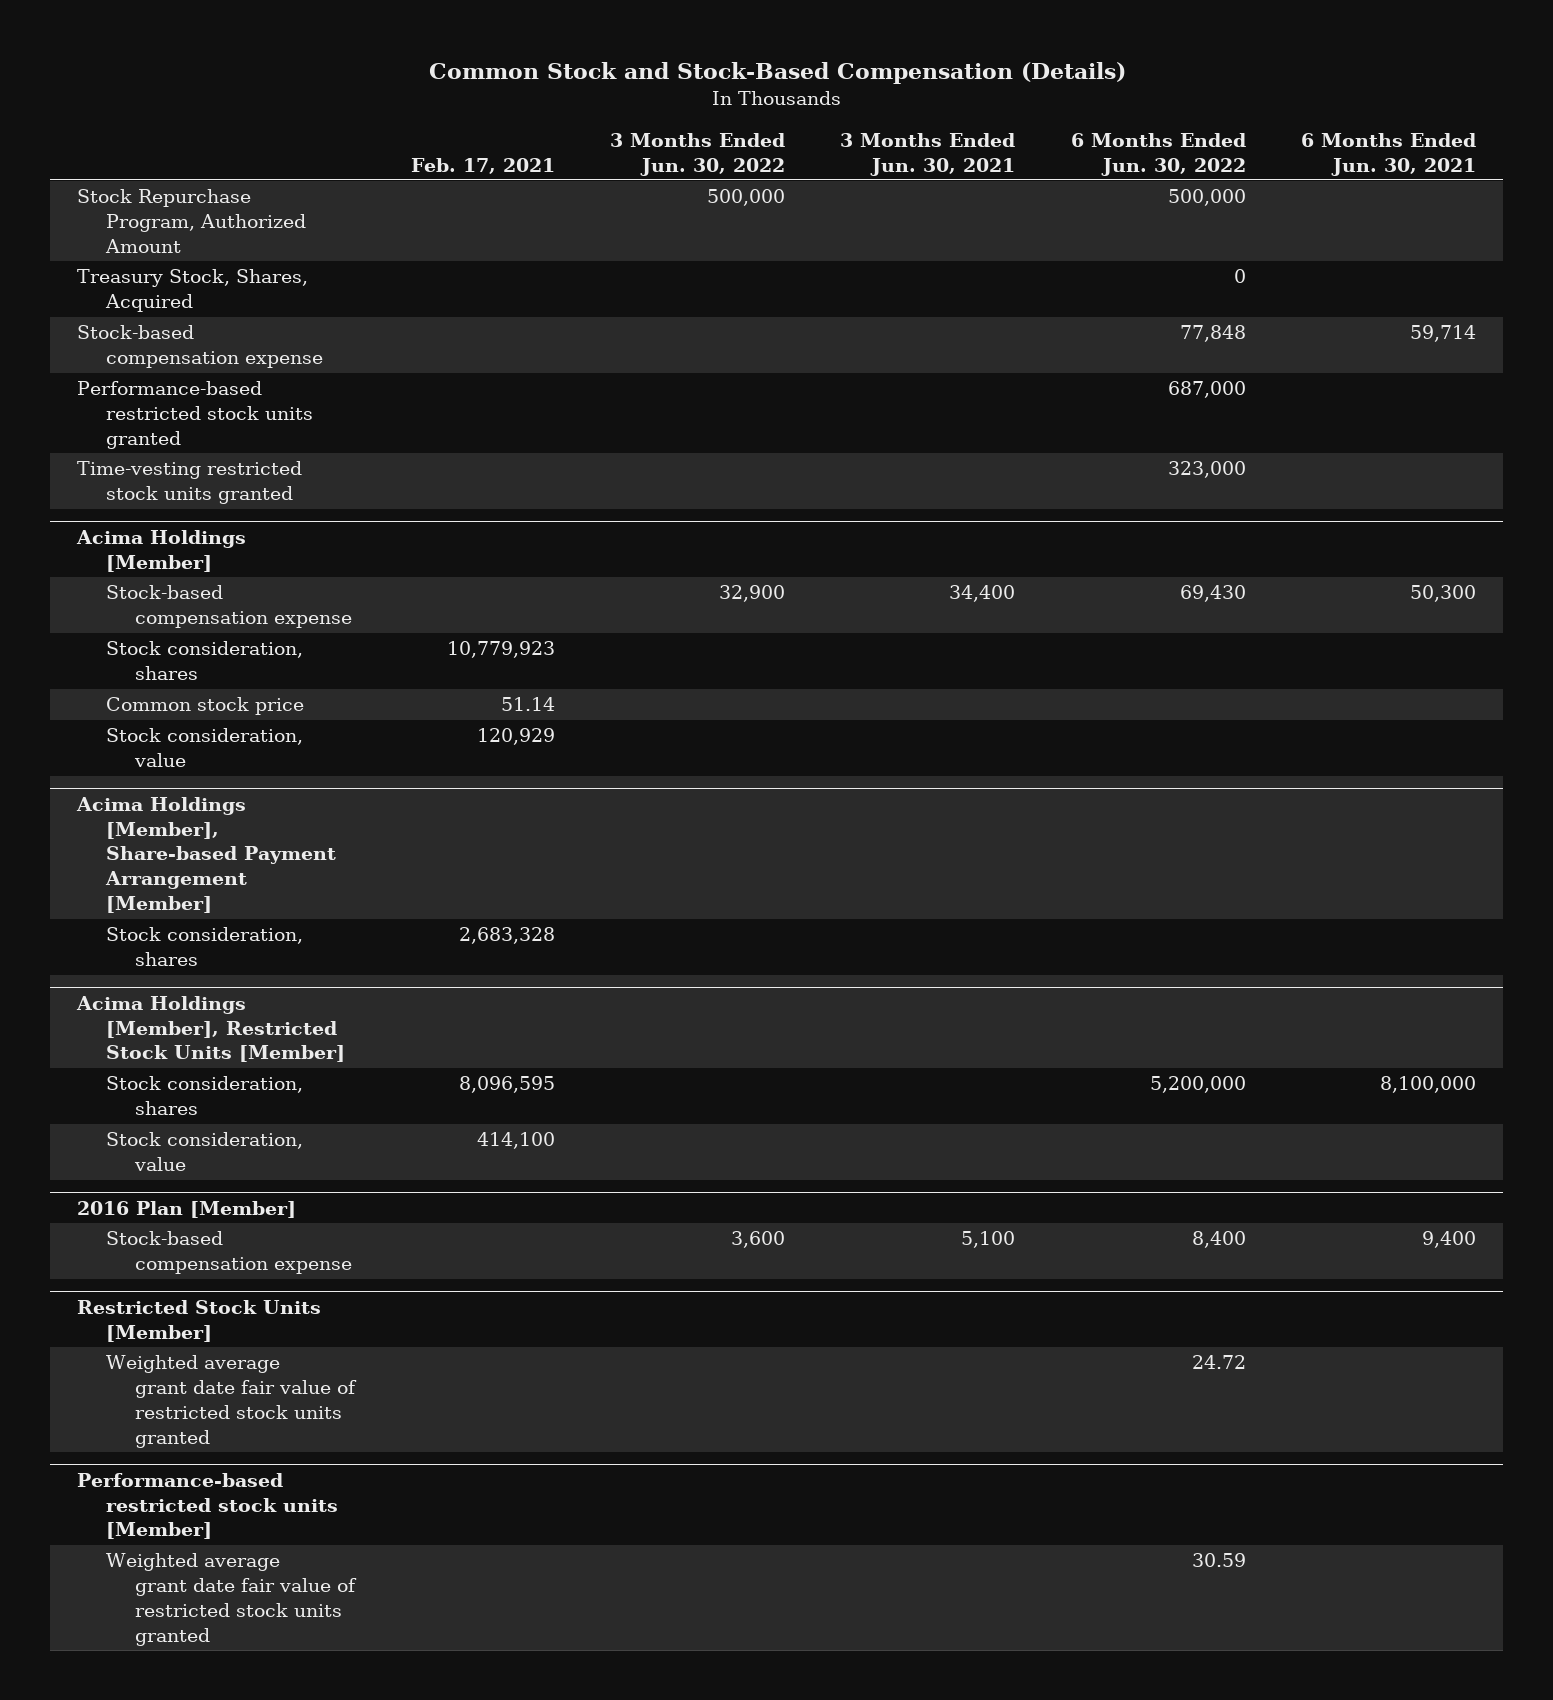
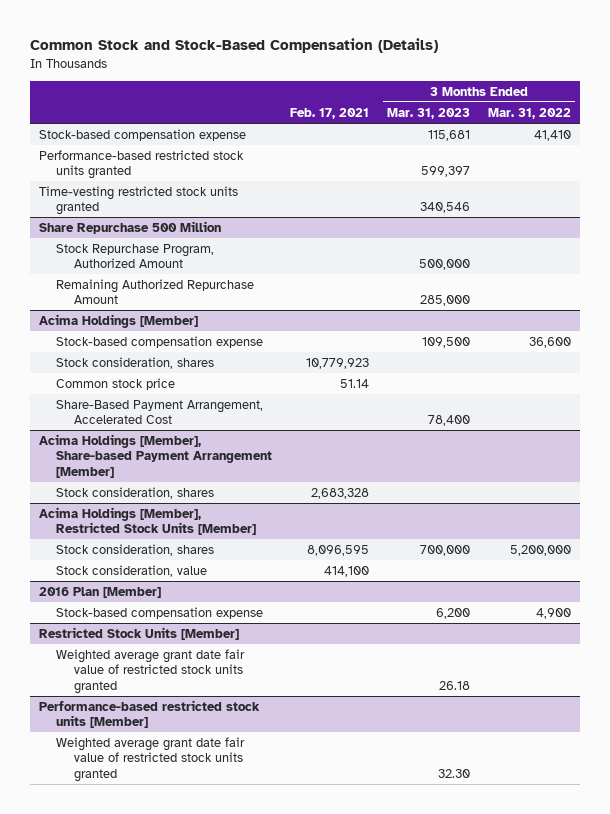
- | Feb. 17, 2021 | 3 Months Ended Jun. 30, 2022 | 3 Months Ended Jun. 30, 2021 | 6 Months Ended Jun. 30, 2022 | 6 Months Ended Jun. 30, 2021
+ | Feb. 17, 2021 | 3 Months Ended Mar. 31, 2023 | 3 Months Ended Mar. 31, 2022
- Stock Repurchase Program, Authorized Amount | | 500,000 | | 500,000 |
- Treasury Stock, Shares, Acquired | | | | 0 |
+ Share Repurchase 500 Million
+ Stock Repurchase Program, Authorized Amount | | 500,000 |
+ Remaining Authorized Repurchase Amount | | 285,000 |
@ Acima Holdings [Member]
- Stock consideration, value | 120,929 | | | |
+ Share-Based Payment Arrangement, Accelerated Cost | | 78,400 |

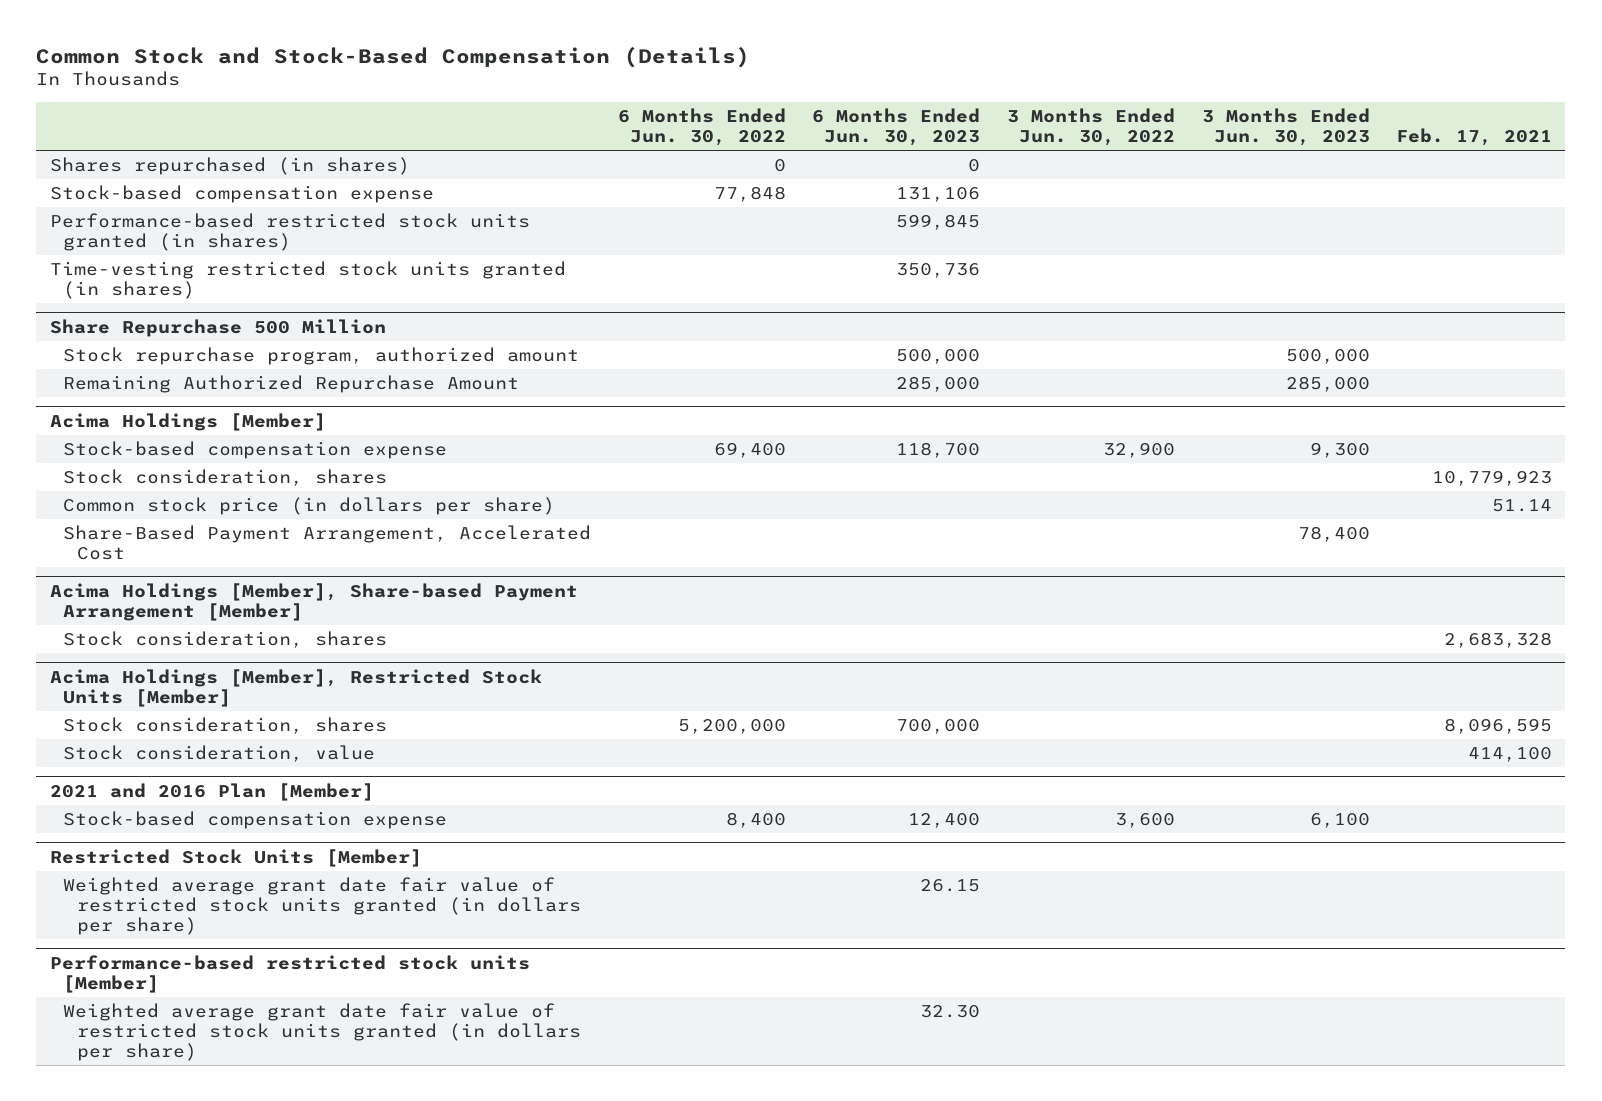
- | Feb. 17, 2021 | 3 Months Ended Mar. 31, 2023 | 3 Months Ended Mar. 31, 2022
+ | 6 Months Ended Jun. 30, 2022 | 6 Months Ended Jun. 30, 2023 | 3 Months Ended Jun. 30, 2022 | 3 Months Ended Jun. 30, 2023 | Feb. 17, 2021
+ Shares repurchased (in shares) | 0 | 0 | | |
- Performance-based restricted stock units granted | | 599,397 |
- Time-vesting restricted stock units granted | | 340,546 |
+ Performance-based restricted stock units granted (in shares) | | 599,845 | | |
+ Time-vesting restricted stock units granted (in shares) | | 350,736 | | |
@ Share Repurchase 500 Million
- Stock Repurchase Program, Authorized Amount | | 500,000 |
+ Stock repurchase program, authorized amount | | 500,000 | | 500,000 |
@ Acima Holdings [Member]
- Common stock price | 51.14 | |
+ Common stock price (in dollars per share) | | | | | 51.14
- 2016 Plan [Member]
- Stock-based compensation expense | | 6,200 | 4,900
+ 2021 and 2016 Plan [Member]
+ Stock-based compensation expense | 8,400 | 12,400 | 3,600 | 6,100 |
@ Restricted Stock Units [Member]
- Weighted average grant date fair value of restricted stock units granted | | 26.18 |
+ Weighted average grant date fair value of restricted stock units granted (in dollars per share) | | 26.15 | | |
@ Performance-based restricted stock units [Member]
- Weighted average grant date fair value of restricted stock units granted | | 32.30 |
+ Weighted average grant date fair value of restricted stock units granted (in dollars per share) | | 32.30 | | |

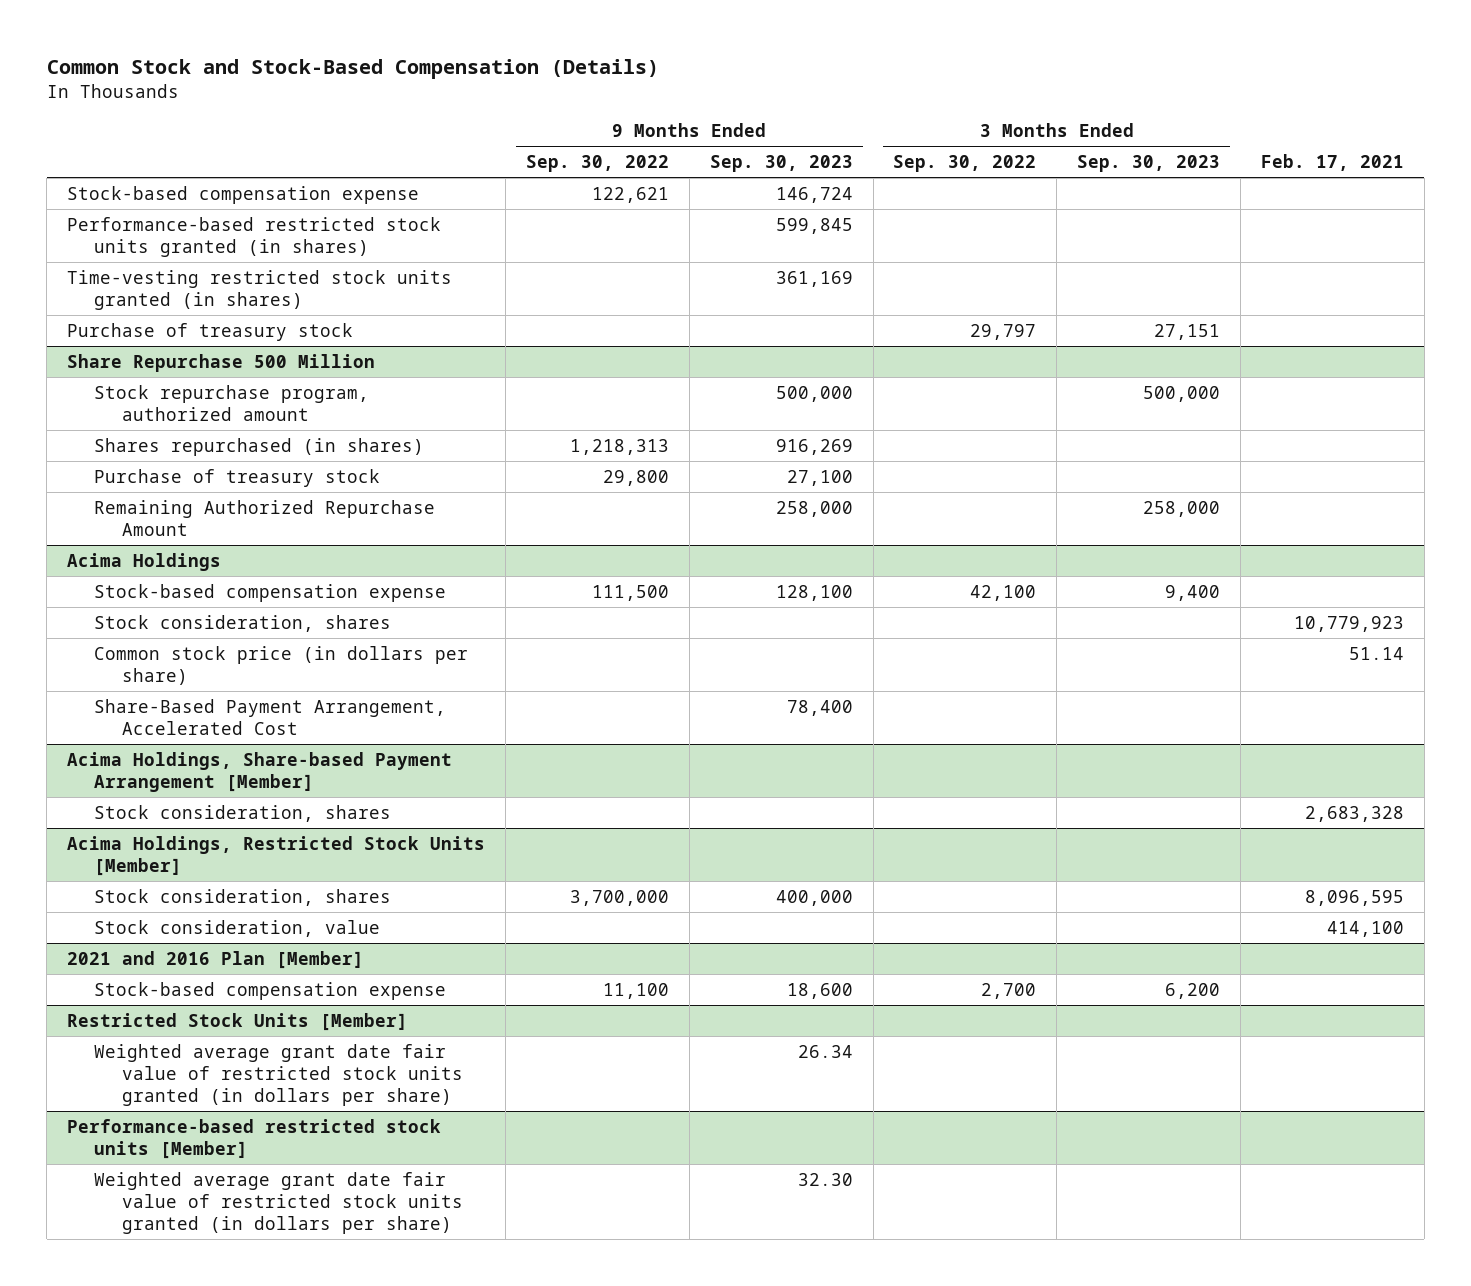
- | 6 Months Ended Jun. 30, 2022 | 6 Months Ended Jun. 30, 2023 | 3 Months Ended Jun. 30, 2022 | 3 Months Ended Jun. 30, 2023 | Feb. 17, 2021
+ | 9 Months Ended Sep. 30, 2022 | 9 Months Ended Sep. 30, 2023 | 3 Months Ended Sep. 30, 2022 | 3 Months Ended Sep. 30, 2023 | Feb. 17, 2021
- Shares repurchased (in shares) | 0 | 0 | | |
+ Purchase of treasury stock | | | 29,797 | 27,151 |
@ Share Repurchase 500 Million
+ Shares repurchased (in shares) | 1,218,313 | 916,269 | | |
+ Purchase of treasury stock | 29,800 | 27,100 | | |
- Acima Holdings [Member]
+ Acima Holdings
- Acima Holdings [Member], Share-based Payment Arrangement [Member]
+ Acima Holdings, Share-based Payment Arrangement [Member]
- Acima Holdings [Member], Restricted Stock Units [Member]
+ Acima Holdings, Restricted Stock Units [Member]

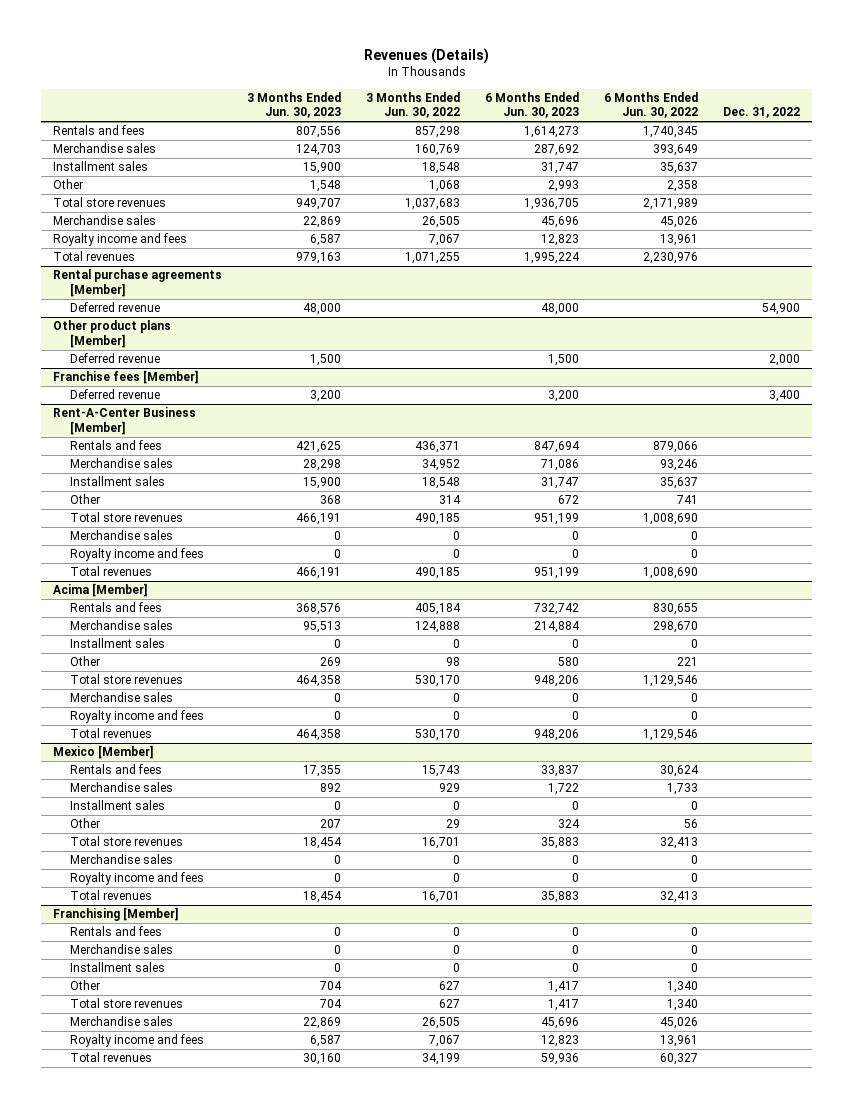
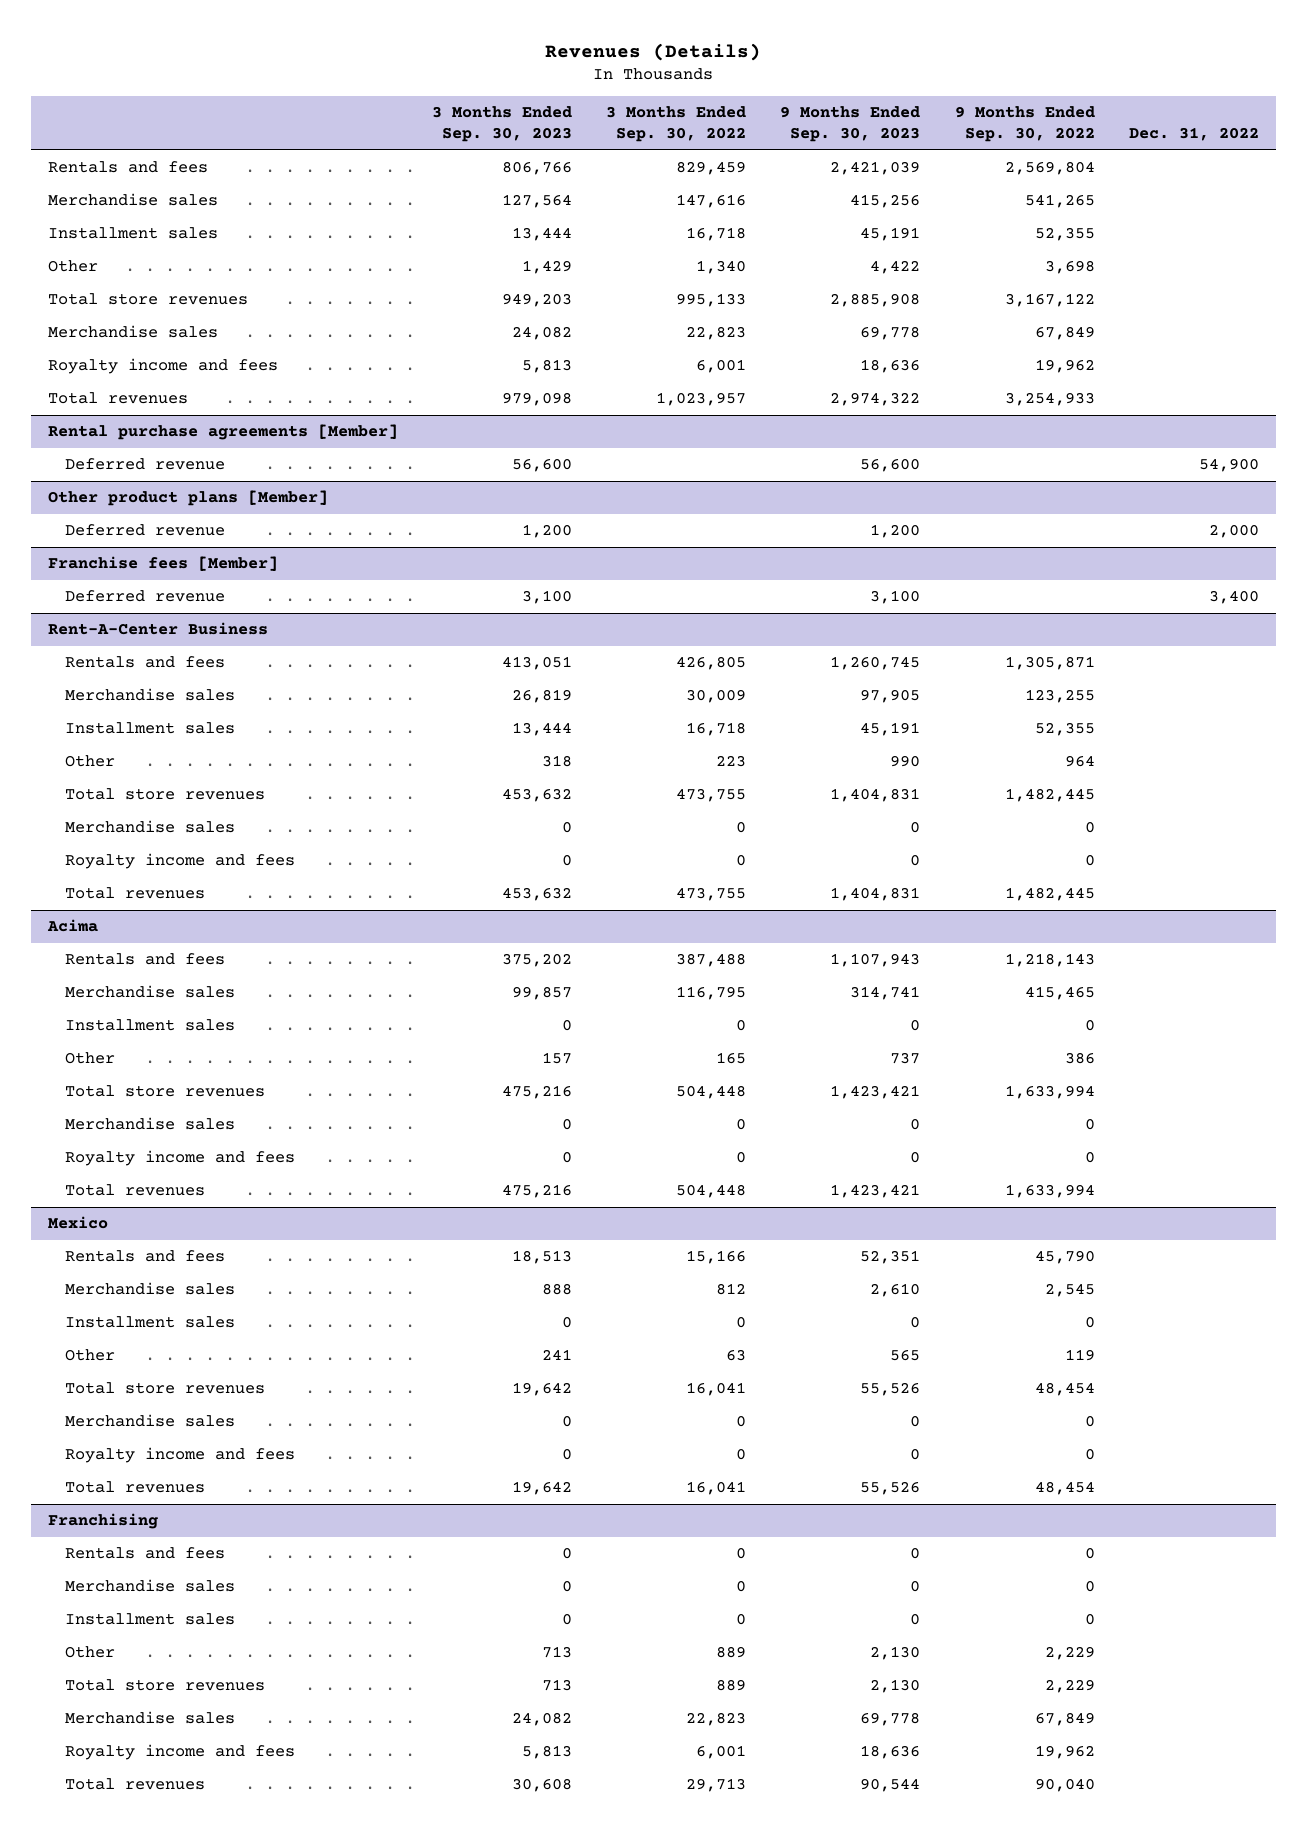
- | 3 Months Ended Jun. 30, 2023 | 3 Months Ended Jun. 30, 2022 | 6 Months Ended Jun. 30, 2023 | 6 Months Ended Jun. 30, 2022 | Dec. 31, 2022
+ | 3 Months Ended Sep. 30, 2023 | 3 Months Ended Sep. 30, 2022 | 9 Months Ended Sep. 30, 2023 | 9 Months Ended Sep. 30, 2022 | Dec. 31, 2022
- Rent-A-Center Business [Member]
+ Rent-A-Center Business
- Acima [Member]
+ Acima
- Mexico [Member]
+ Mexico
- Franchising [Member]
+ Franchising

